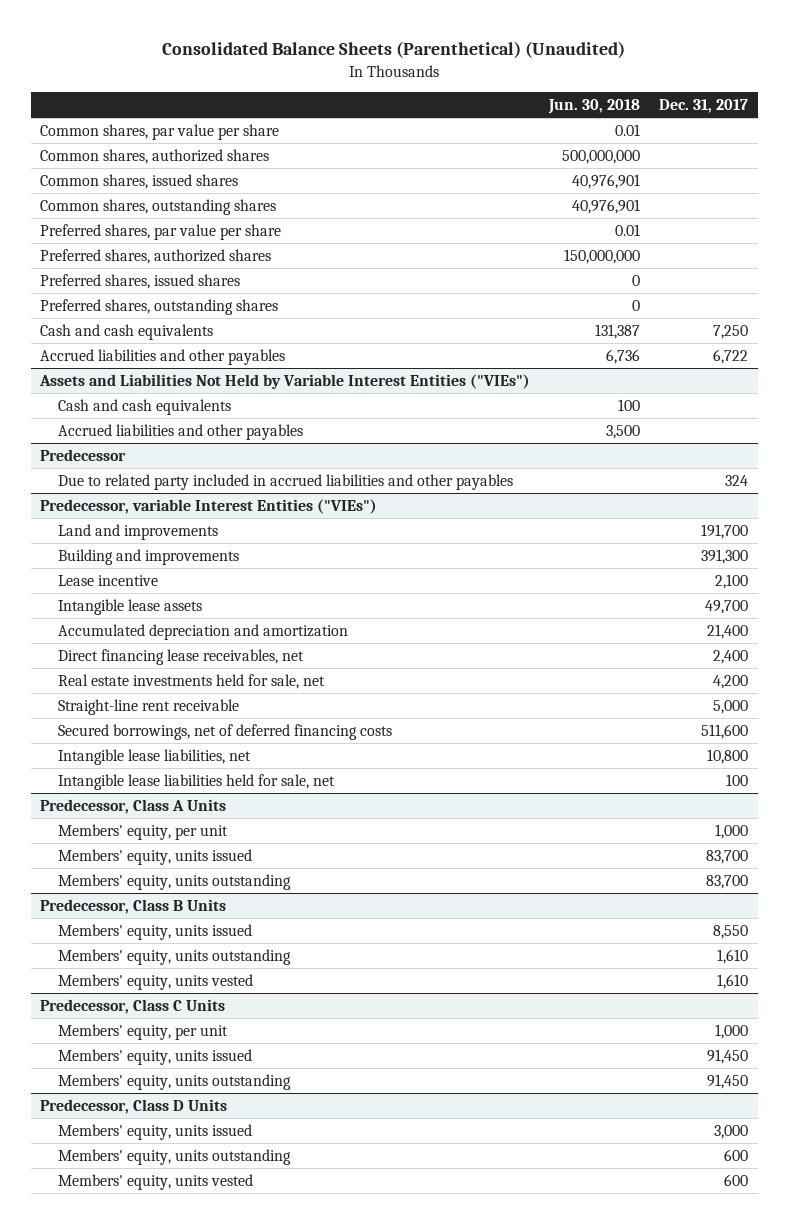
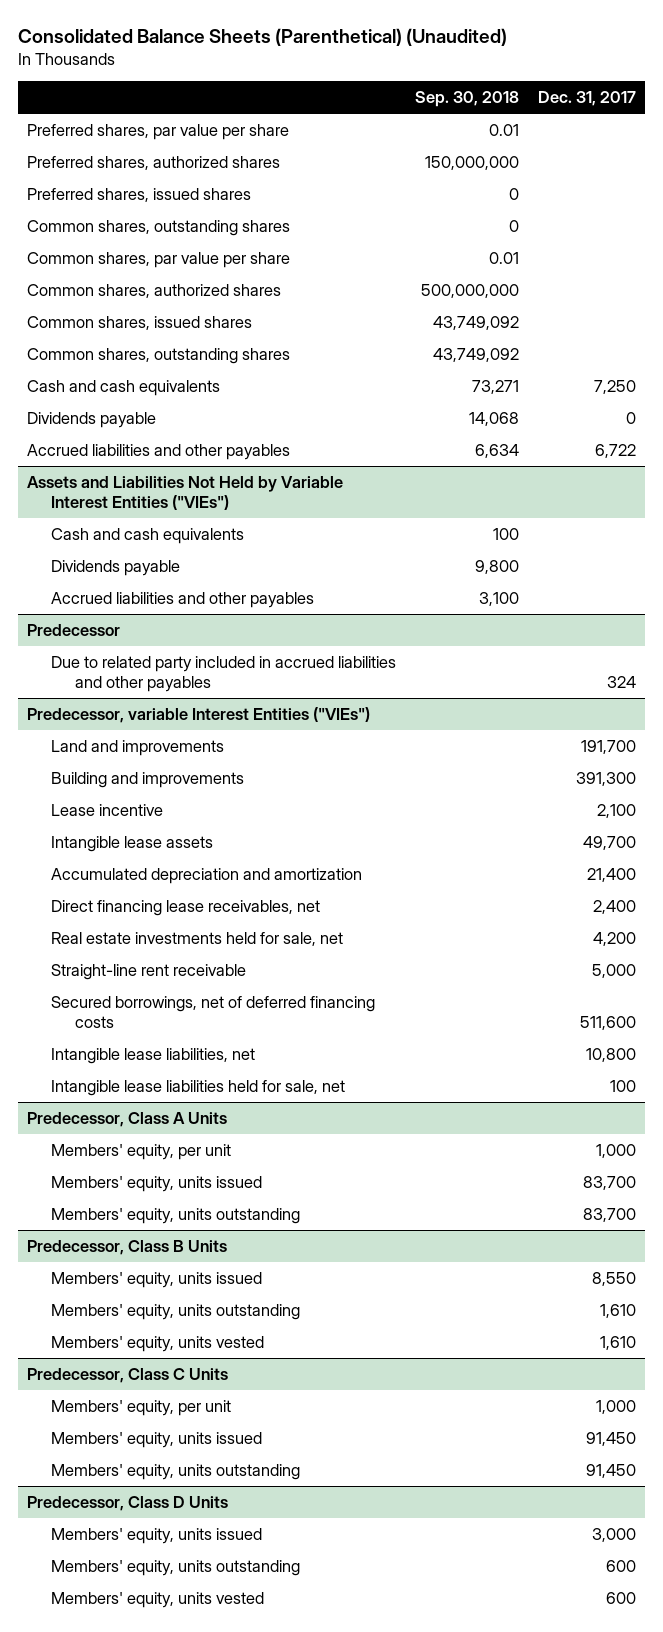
- | Jun. 30, 2018 | Dec. 31, 2017
+ | Sep. 30, 2018 | Dec. 31, 2017
moved up: Preferred shares, par value per share | 0.01 |
moved up: Preferred shares, authorized shares | 150,000,000 |
moved up: Preferred shares, issued shares | 0 |
+ Common shares, outstanding shares | 0 |
- Preferred shares, outstanding shares | 0 |
+ Dividends payable | 14,068 | 0
@ Assets and Liabilities Not Held by Variable Interest Entities ("VIEs")
+ Dividends payable | 9,800 |

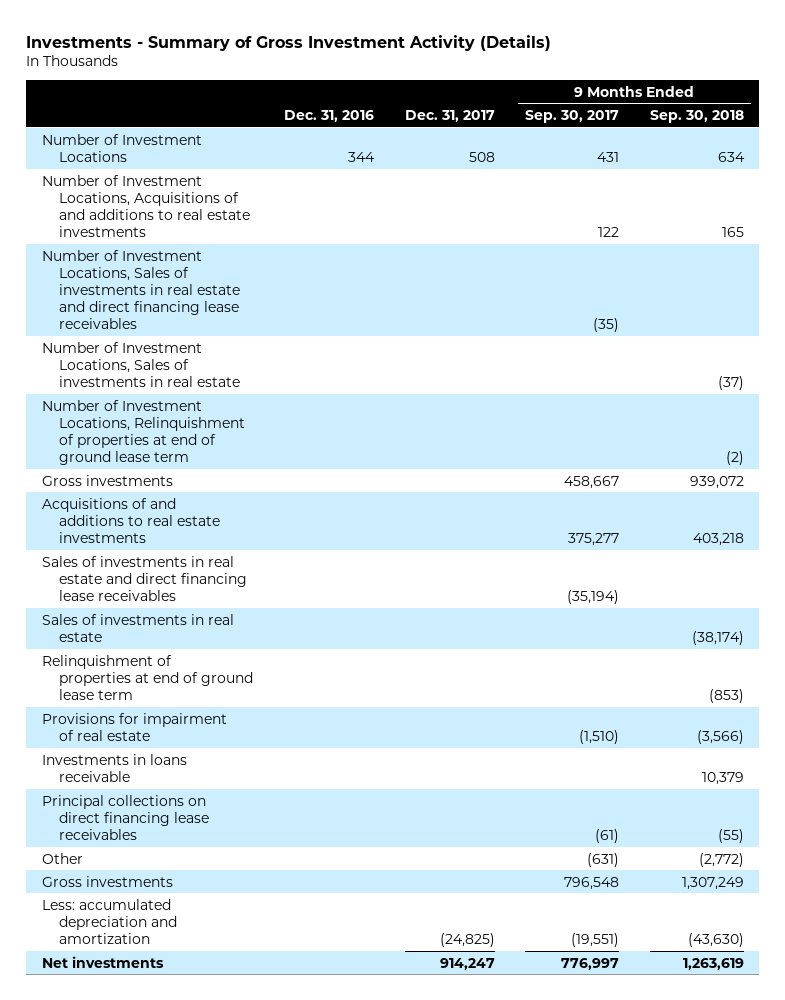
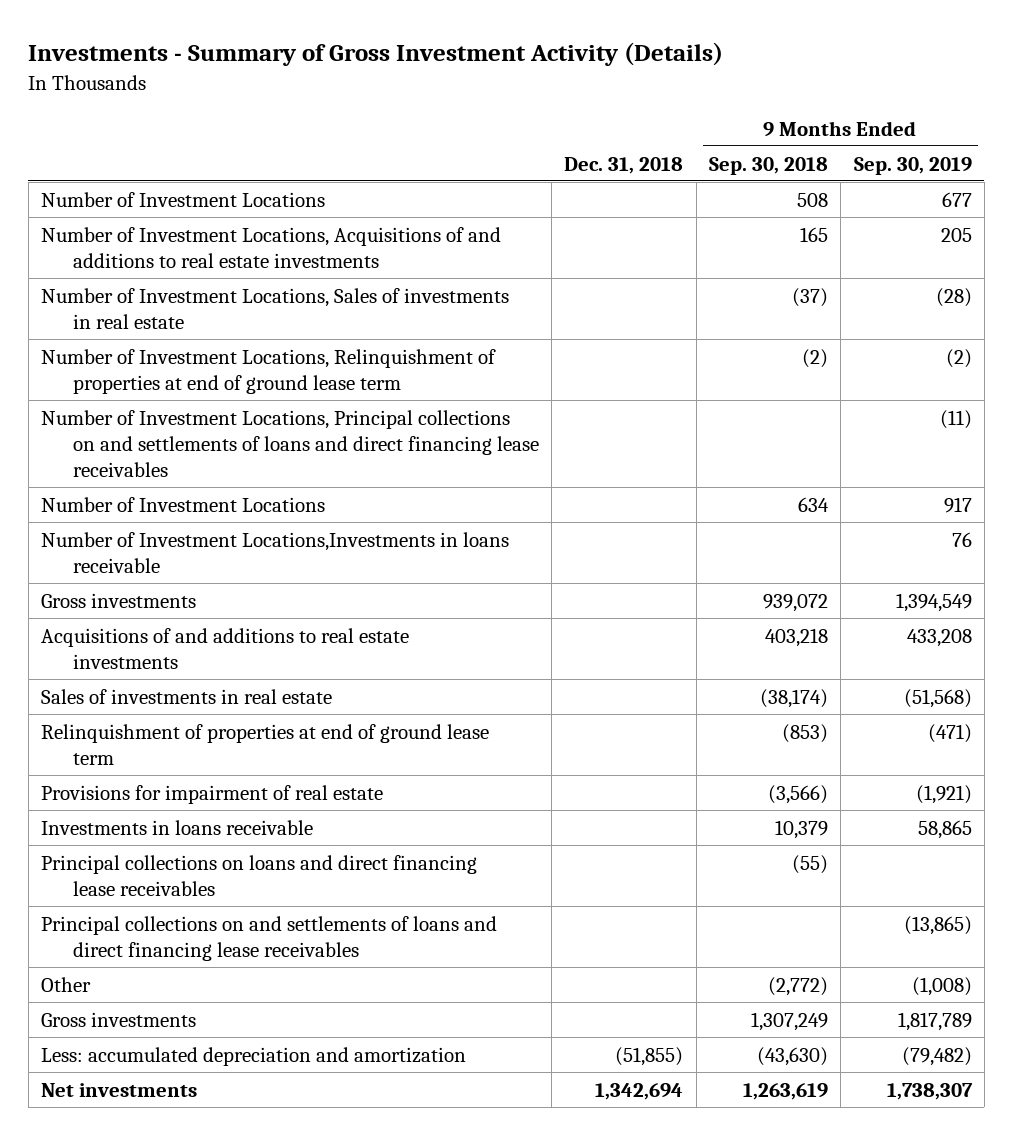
- | Dec. 31, 2016 | Dec. 31, 2017 | 9 Months Ended Sep. 30, 2017 | 9 Months Ended Sep. 30, 2018
+ | Dec. 31, 2018 | 9 Months Ended Sep. 30, 2018 | 9 Months Ended Sep. 30, 2019
+ Number of Investment Locations | | 508 | 677
- Number of Investment Locations, Sales of investments in real estate and direct financing lease receivables | | | (35) |
+ Number of Investment Locations, Principal collections on and settlements of loans and direct financing lease receivables | | | (11)
moved down: Number of Investment Locations | | 634 | 917
+ Number of Investment Locations,Investments in loans receivable | | | 76
- Sales of investments in real estate and direct financing lease receivables | | | (35,194) |
- Principal collections on direct financing lease receivables | | | (61) | (55)
+ Principal collections on loans and direct financing lease receivables | | (55) |
+ Principal collections on and settlements of loans and direct financing lease receivables | | | (13,865)

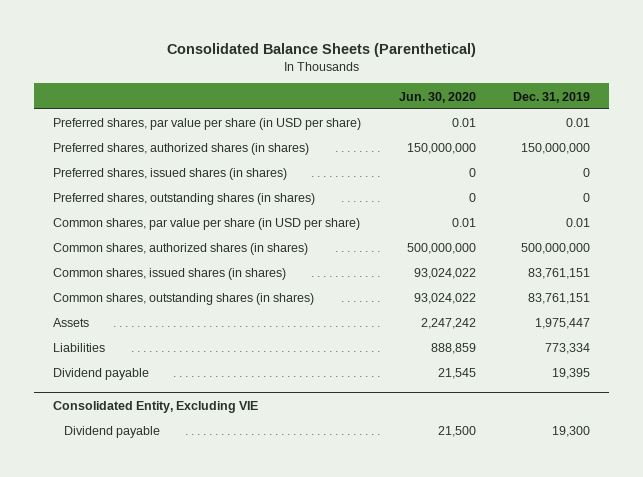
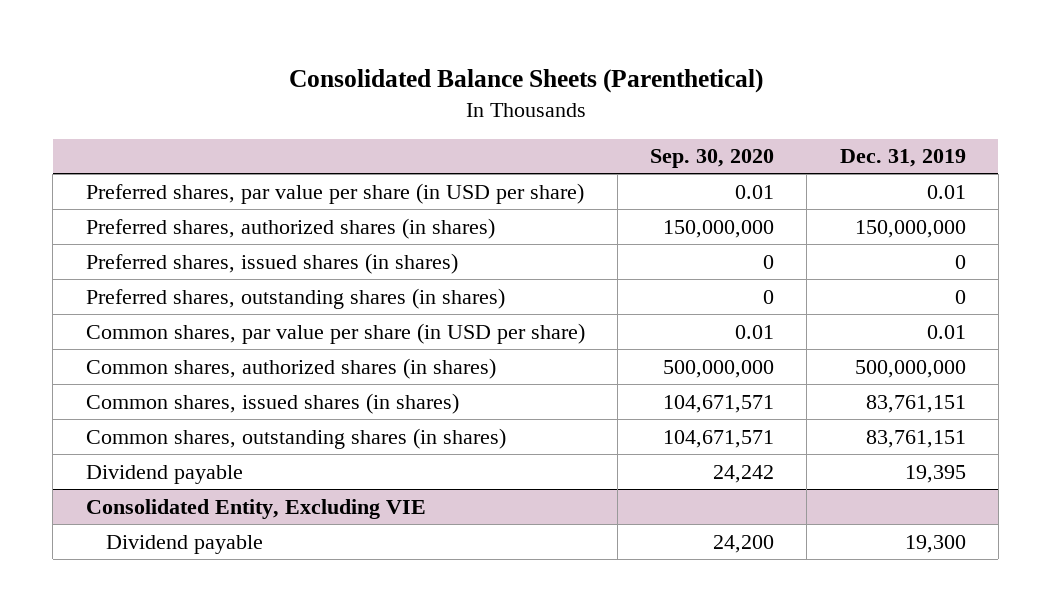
- | Jun. 30, 2020 | Dec. 31, 2019
+ | Sep. 30, 2020 | Dec. 31, 2019
- Assets | 2,247,242 | 1,975,447
- Liabilities | 888,859 | 773,334

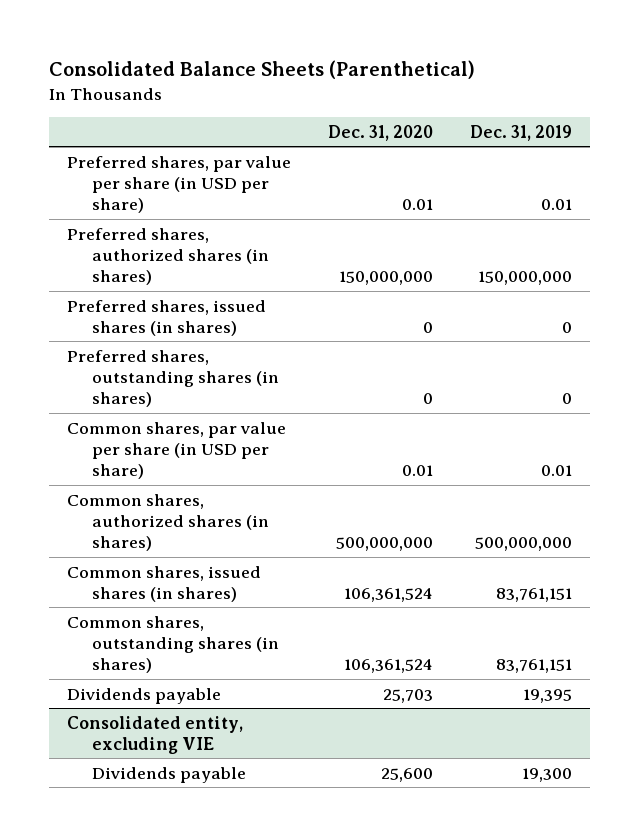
- | Sep. 30, 2020 | Dec. 31, 2019
+ | Dec. 31, 2020 | Dec. 31, 2019
- Dividend payable | 24,242 | 19,395
- Consolidated Entity, Excluding VIE
- Dividend payable | 24,200 | 19,300
+ Dividends payable | 25,703 | 19,395
+ Consolidated entity, excluding VIE
+ Dividends payable | 25,600 | 19,300

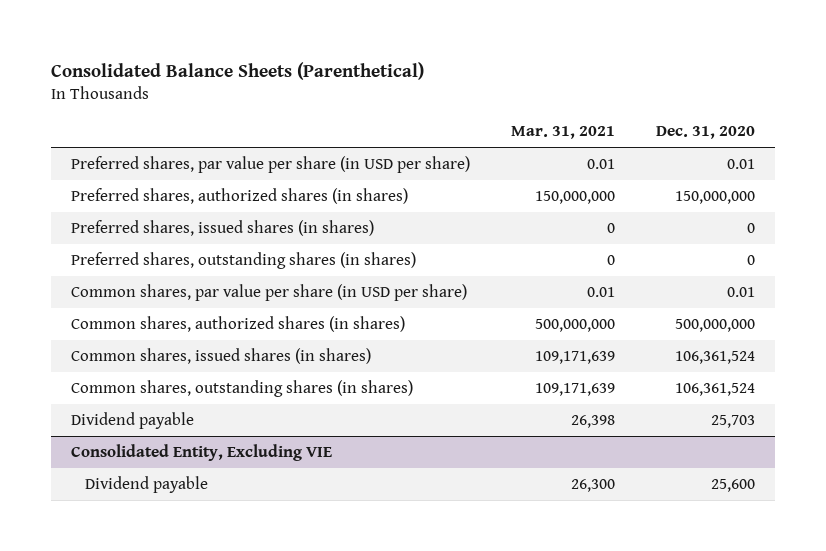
- | Dec. 31, 2020 | Dec. 31, 2019
+ | Mar. 31, 2021 | Dec. 31, 2020
- Dividends payable | 25,703 | 19,395
- Consolidated entity, excluding VIE
- Dividends payable | 25,600 | 19,300
+ Dividend payable | 26,398 | 25,703
+ Consolidated Entity, Excluding VIE
+ Dividend payable | 26,300 | 25,600

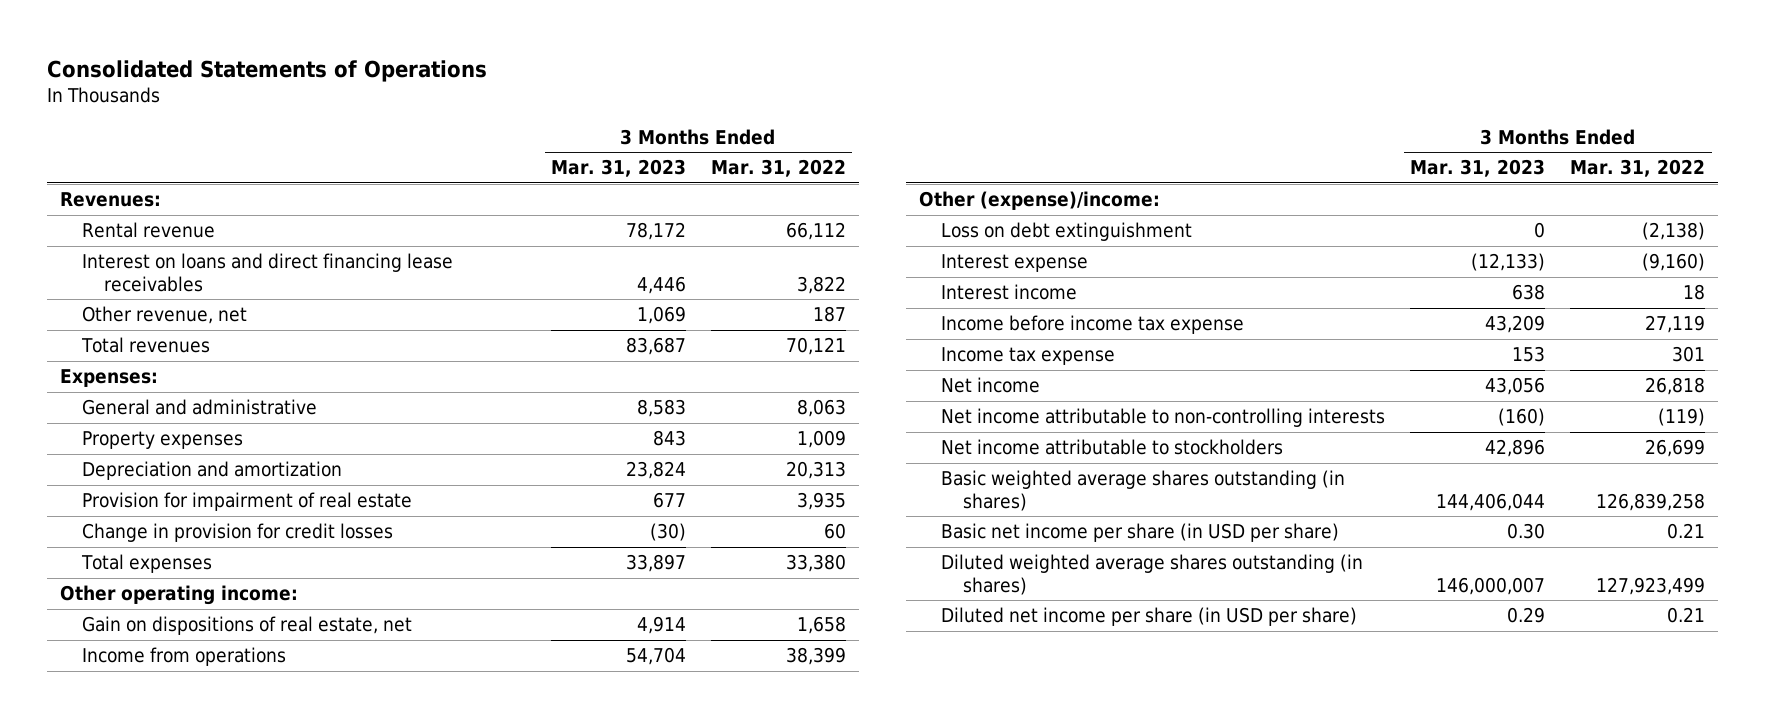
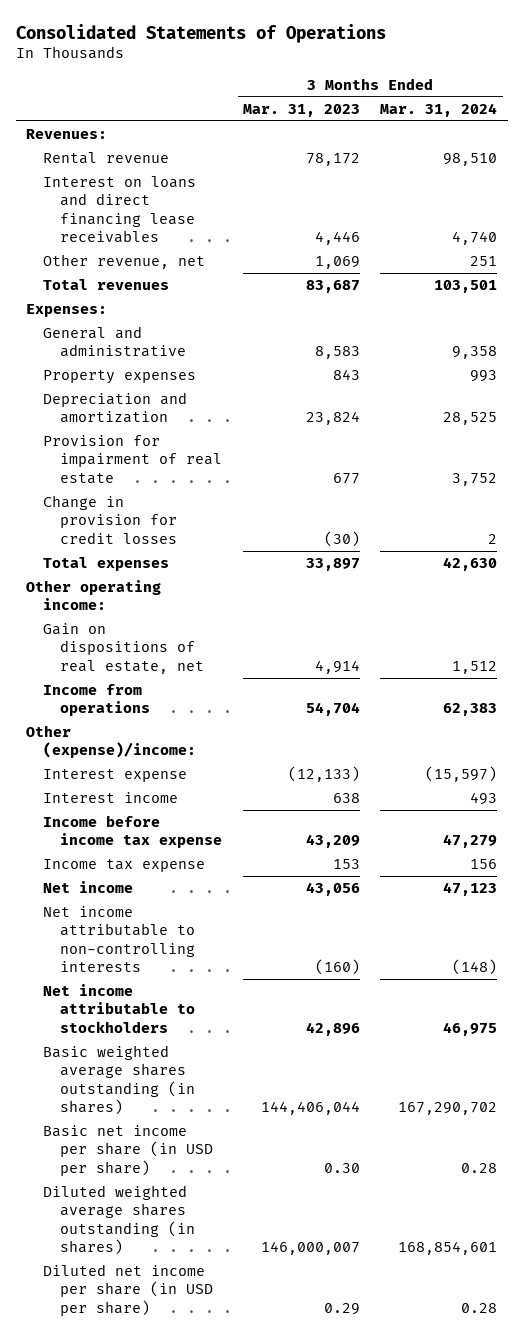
- | 3 Months Ended Mar. 31, 2023 | 3 Months Ended Mar. 31, 2022
+ | 3 Months Ended Mar. 31, 2023 | 3 Months Ended Mar. 31, 2024
- Loss on debt extinguishment | 0 | (2,138)

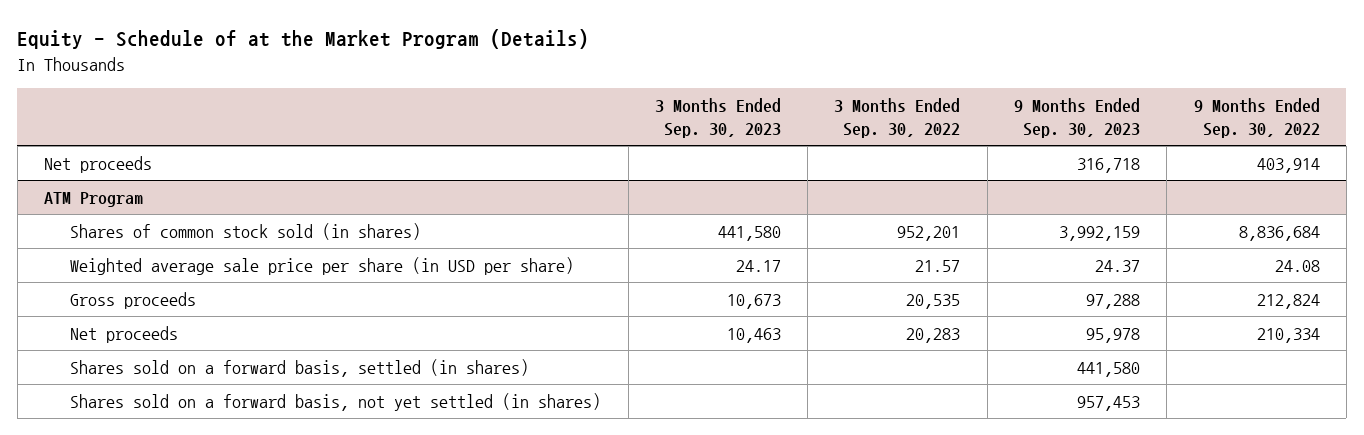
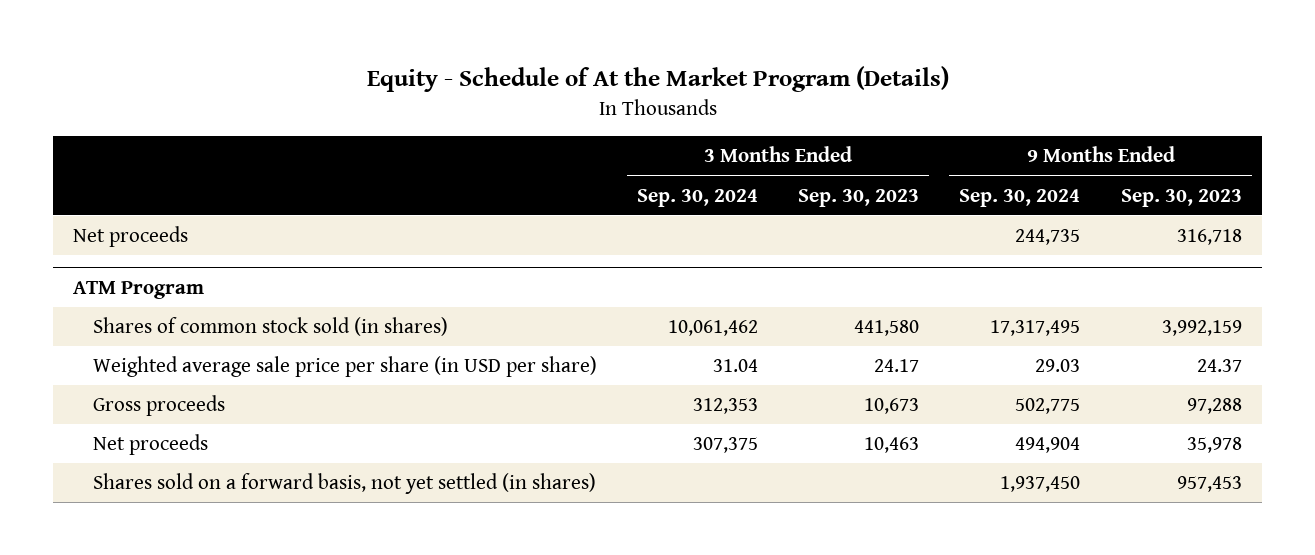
- Equity - Schedule of at the Market Program (Details)
+ Equity - Schedule of At the Market Program (Details)
- | 3 Months Ended Sep. 30, 2023 | 3 Months Ended Sep. 30, 2022 | 9 Months Ended Sep. 30, 2023 | 9 Months Ended Sep. 30, 2022
+ | 3 Months Ended Sep. 30, 2024 | 3 Months Ended Sep. 30, 2023 | 9 Months Ended Sep. 30, 2024 | 9 Months Ended Sep. 30, 2023
@ ATM Program
- Net proceeds | 10,463 | 20,283 | 95,978 | 210,334
- Shares sold on a forward basis, settled (in shares) | | | 441,580 |
+ Net proceeds | 307,375 | 10,463 | 494,904 | 35,978

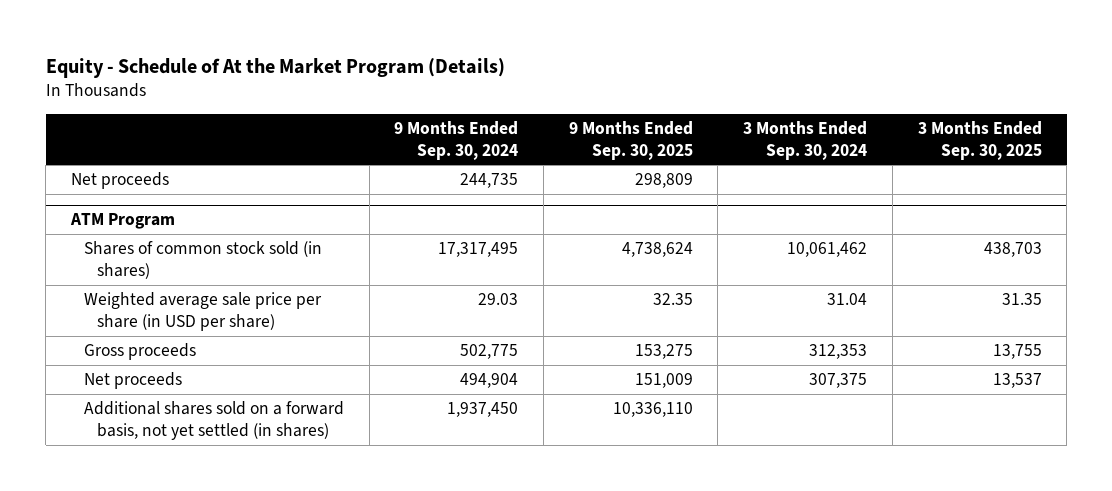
- | 3 Months Ended Sep. 30, 2024 | 3 Months Ended Sep. 30, 2023 | 9 Months Ended Sep. 30, 2024 | 9 Months Ended Sep. 30, 2023
+ | 9 Months Ended Sep. 30, 2024 | 9 Months Ended Sep. 30, 2025 | 3 Months Ended Sep. 30, 2024 | 3 Months Ended Sep. 30, 2025
@ ATM Program
- Shares sold on a forward basis, not yet settled (in shares) | | | 1,937,450 | 957,453
+ Additional shares sold on a forward basis, not yet settled (in shares) | 1,937,450 | 10,336,110 | |

